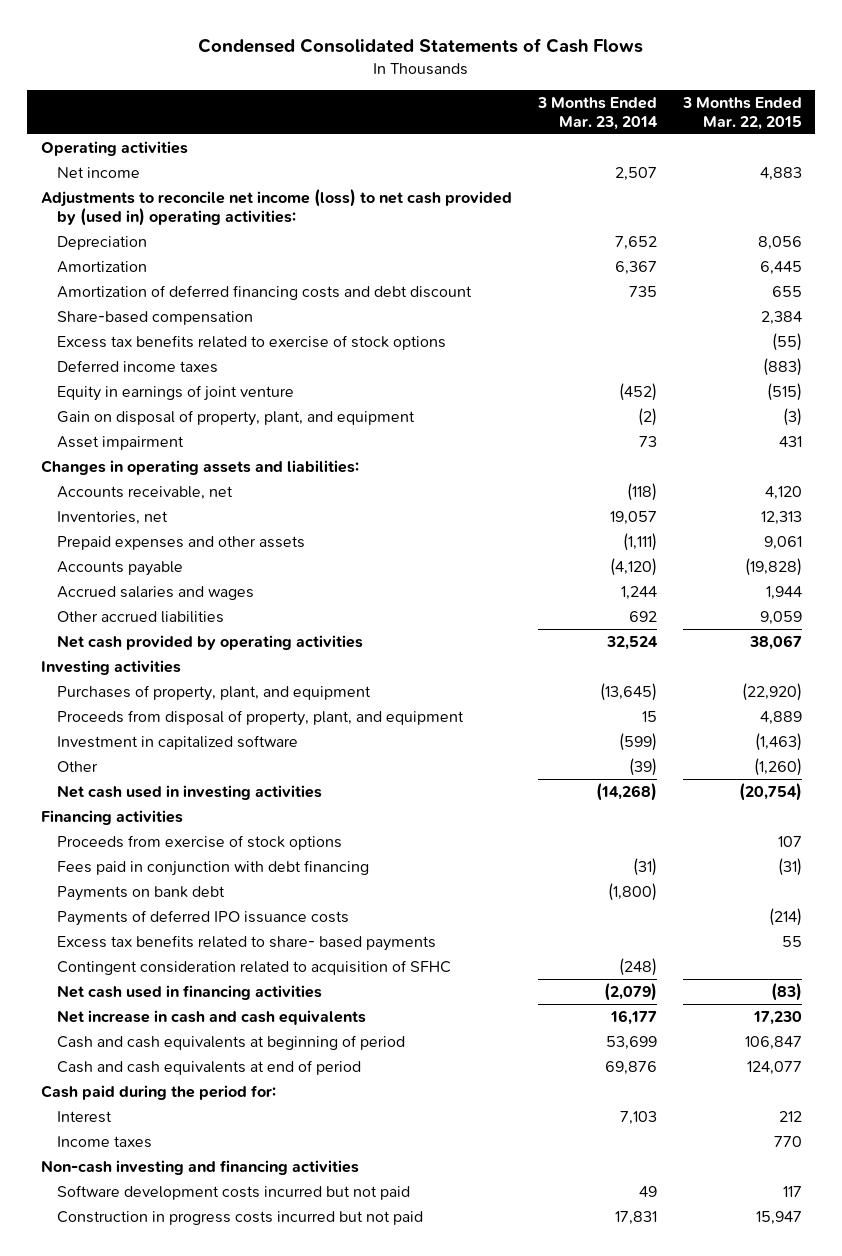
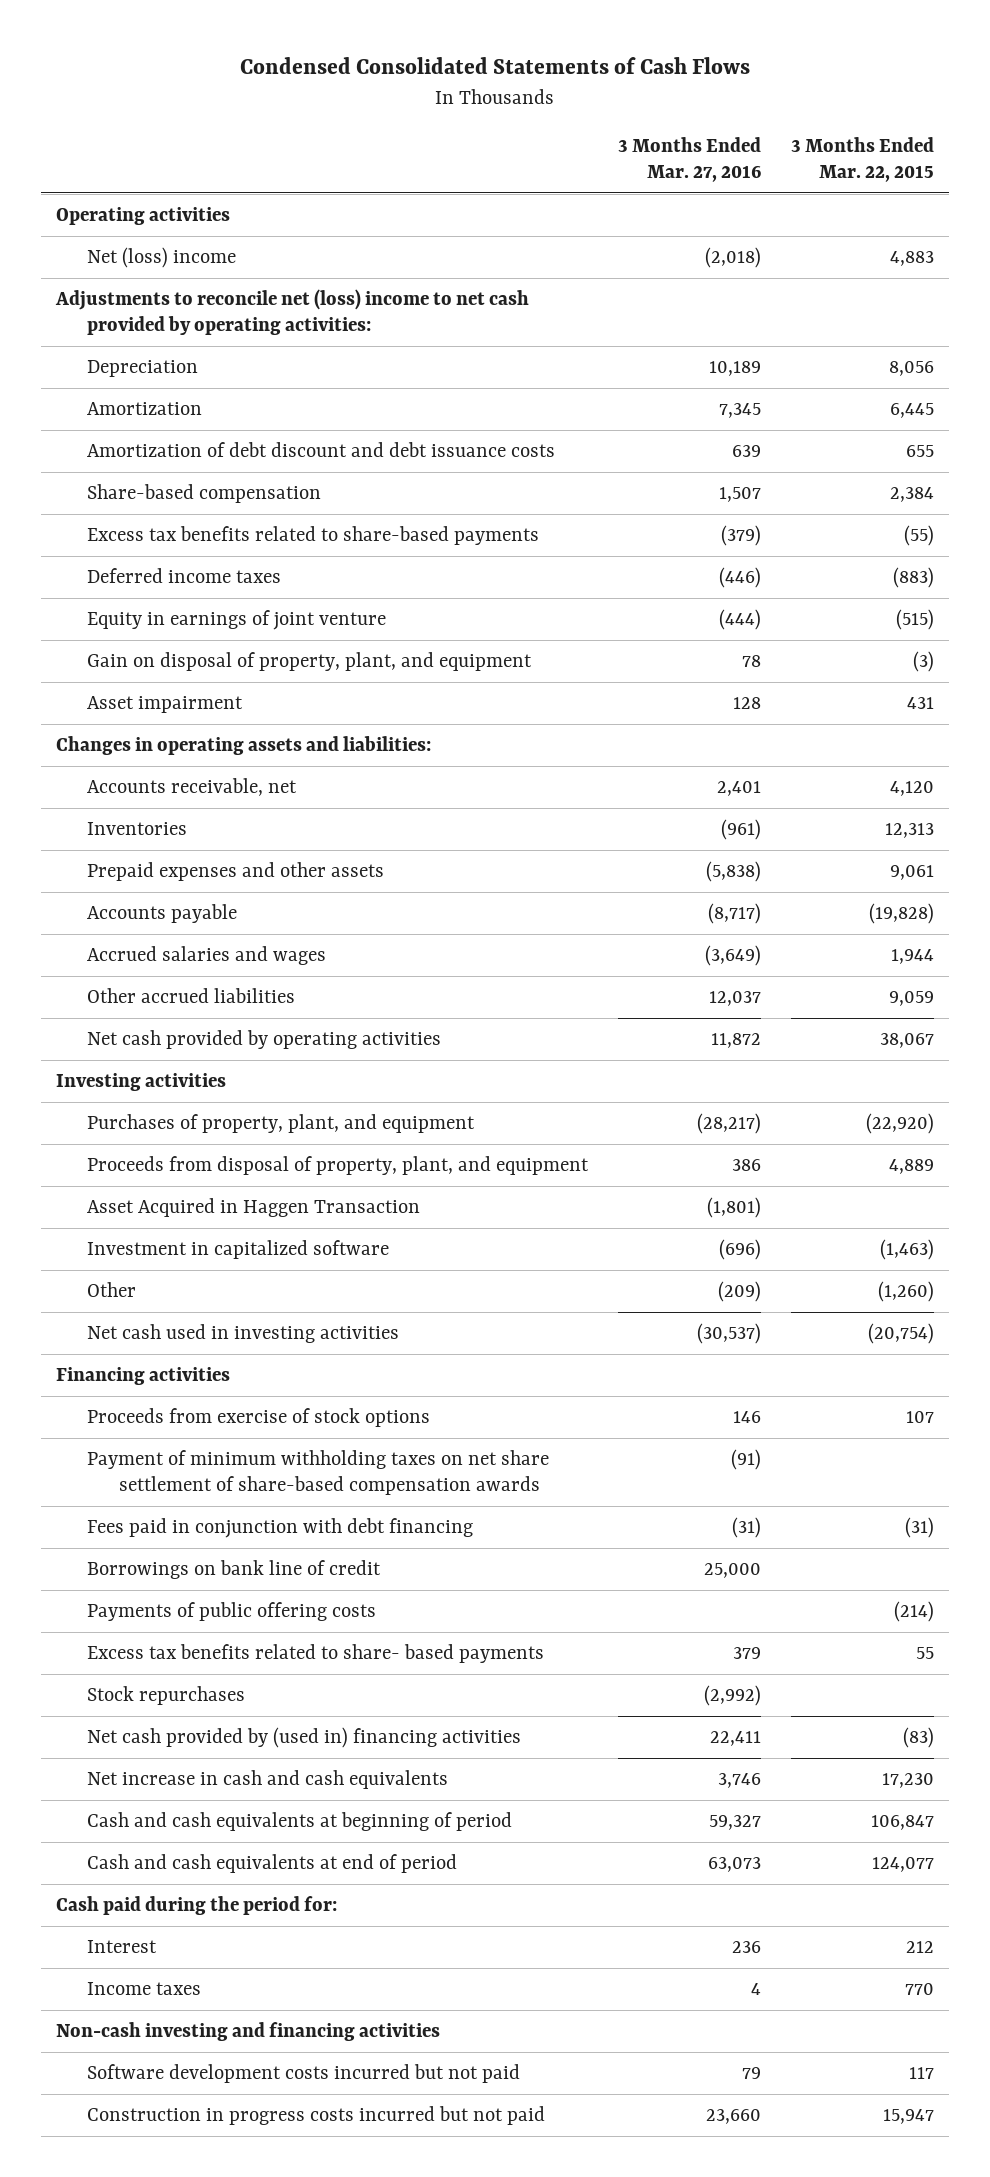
- | 3 Months Ended Mar. 23, 2014 | 3 Months Ended Mar. 22, 2015
+ | 3 Months Ended Mar. 27, 2016 | 3 Months Ended Mar. 22, 2015
- Net income | 2,507 | 4,883
- Adjustments to reconcile net income (loss) to net cash provided by (used in) operating activities:
+ Net (loss) income | (2,018) | 4,883
+ Adjustments to reconcile net (loss) income to net cash provided by operating activities:
- Amortization of deferred financing costs and debt discount | 735 | 655
+ Amortization of debt discount and debt issuance costs | 639 | 655
- Excess tax benefits related to exercise of stock options | | (55)
+ Excess tax benefits related to share-based payments | (379) | (55)
- Inventories, net | 19,057 | 12,313
+ Inventories | (961) | 12,313
+ Asset Acquired in Haggen Transaction | (1,801) |
+ Payment of minimum withholding taxes on net share settlement of share-based compensation awards | (91) |
- Payments on bank debt | (1,800) |
- Payments of deferred IPO issuance costs | | (214)
+ Borrowings on bank line of credit | 25,000 |
+ Payments of public offering costs | | (214)
- Contingent consideration related to acquisition of SFHC | (248) |
- Net cash used in financing activities | (2,079) | (83)
+ Stock repurchases | (2,992) |
+ Net cash provided by (used in) financing activities | 22,411 | (83)

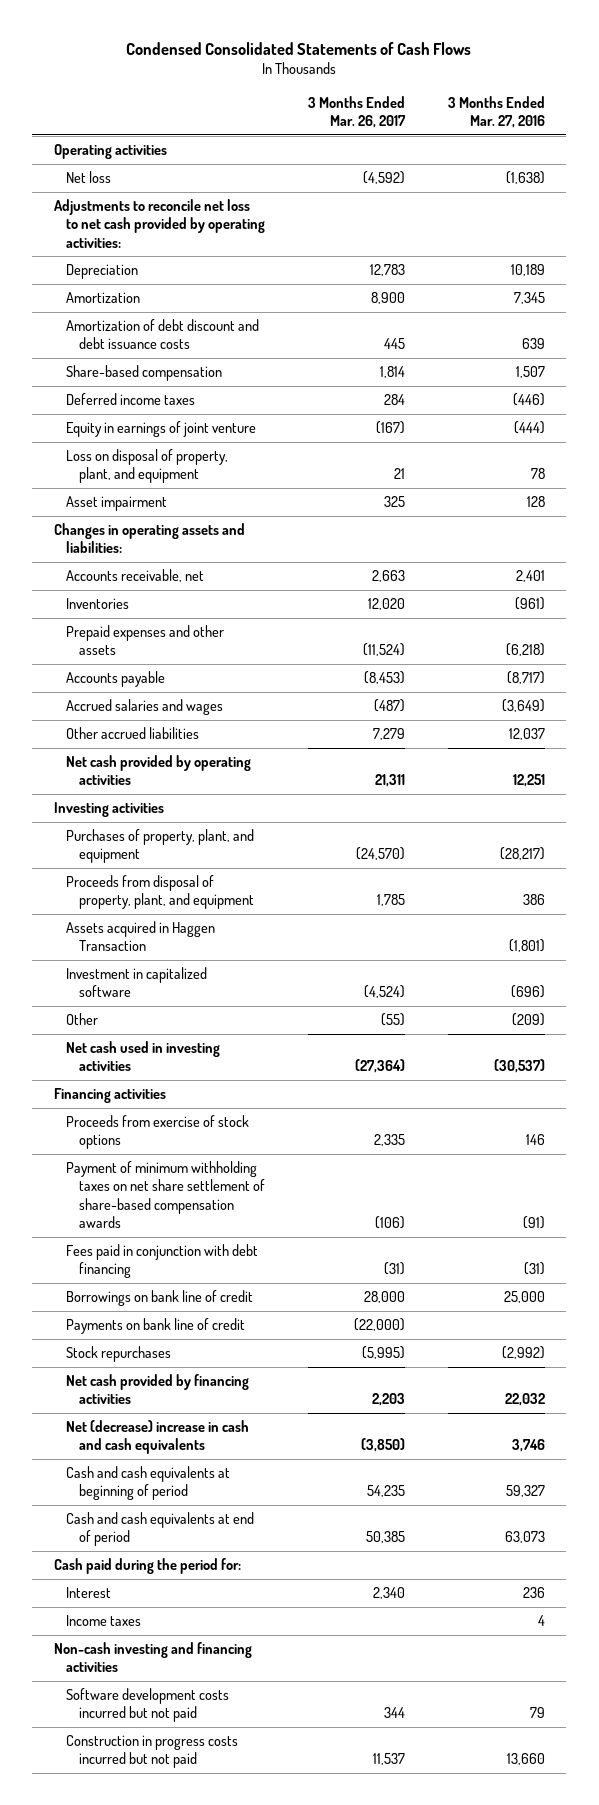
- | 3 Months Ended Mar. 27, 2016 | 3 Months Ended Mar. 22, 2015
+ | 3 Months Ended Mar. 26, 2017 | 3 Months Ended Mar. 27, 2016
- Net (loss) income | (2,018) | 4,883
- Adjustments to reconcile net (loss) income to net cash provided by operating activities:
+ Net loss | (4,592) | (1,638)
+ Adjustments to reconcile net loss to net cash provided by operating activities:
- Excess tax benefits related to share-based payments | (379) | (55)
- Gain on disposal of property, plant, and equipment | 78 | (3)
+ Loss on disposal of property, plant, and equipment | 21 | 78
- Prepaid expenses and other assets | (5,838) | 9,061
+ Prepaid expenses and other assets | (11,524) | (6,218)
- Net cash provided by operating activities | 11,872 | 38,067
+ Net cash provided by operating activities | 21,311 | 12,251
- Asset Acquired in Haggen Transaction | (1,801) |
+ Assets acquired in Haggen Transaction | | (1,801)
- Payments of public offering costs | | (214)
- Excess tax benefits related to share- based payments | 379 | 55
+ Payments on bank line of credit | (22,000) |
- Net cash provided by (used in) financing activities | 22,411 | (83)
- Net increase in cash and cash equivalents | 3,746 | 17,230
+ Net cash provided by financing activities | 2,203 | 22,032
+ Net (decrease) increase in cash and cash equivalents | (3,850) | 3,746
- Construction in progress costs incurred but not paid | 23,660 | 15,947
+ Construction in progress costs incurred but not paid | 11,537 | 13,660

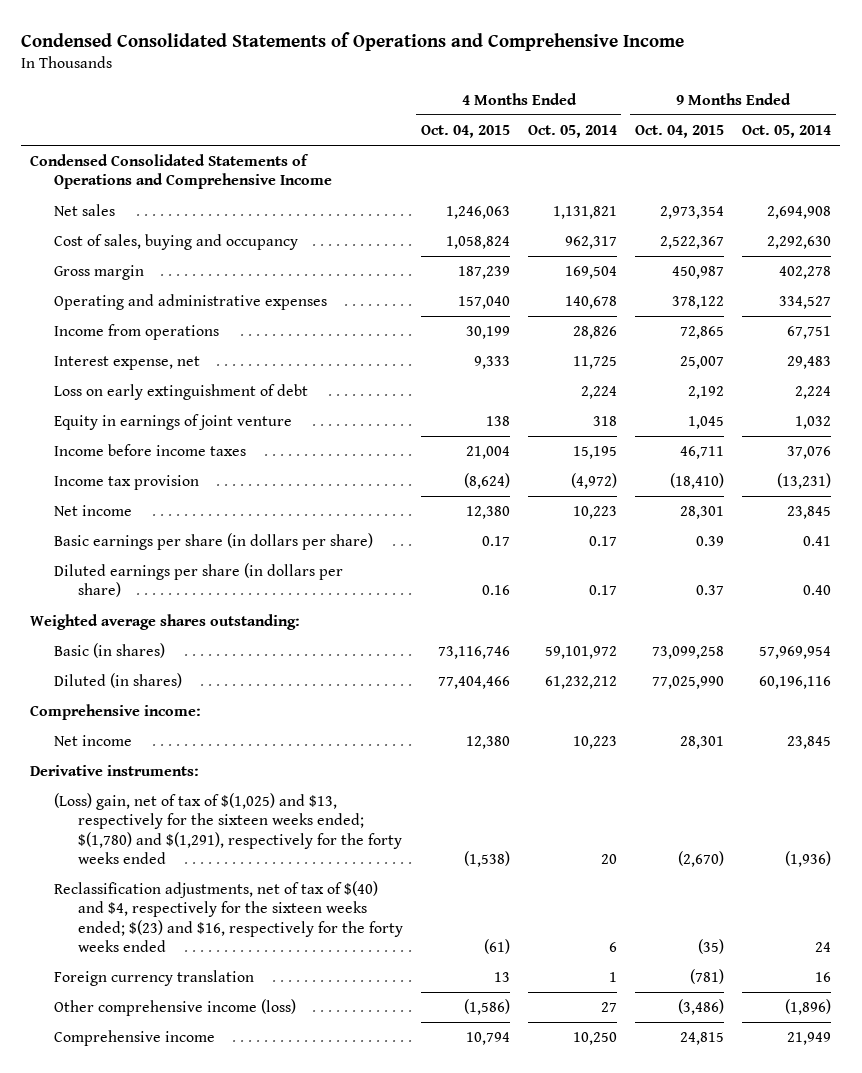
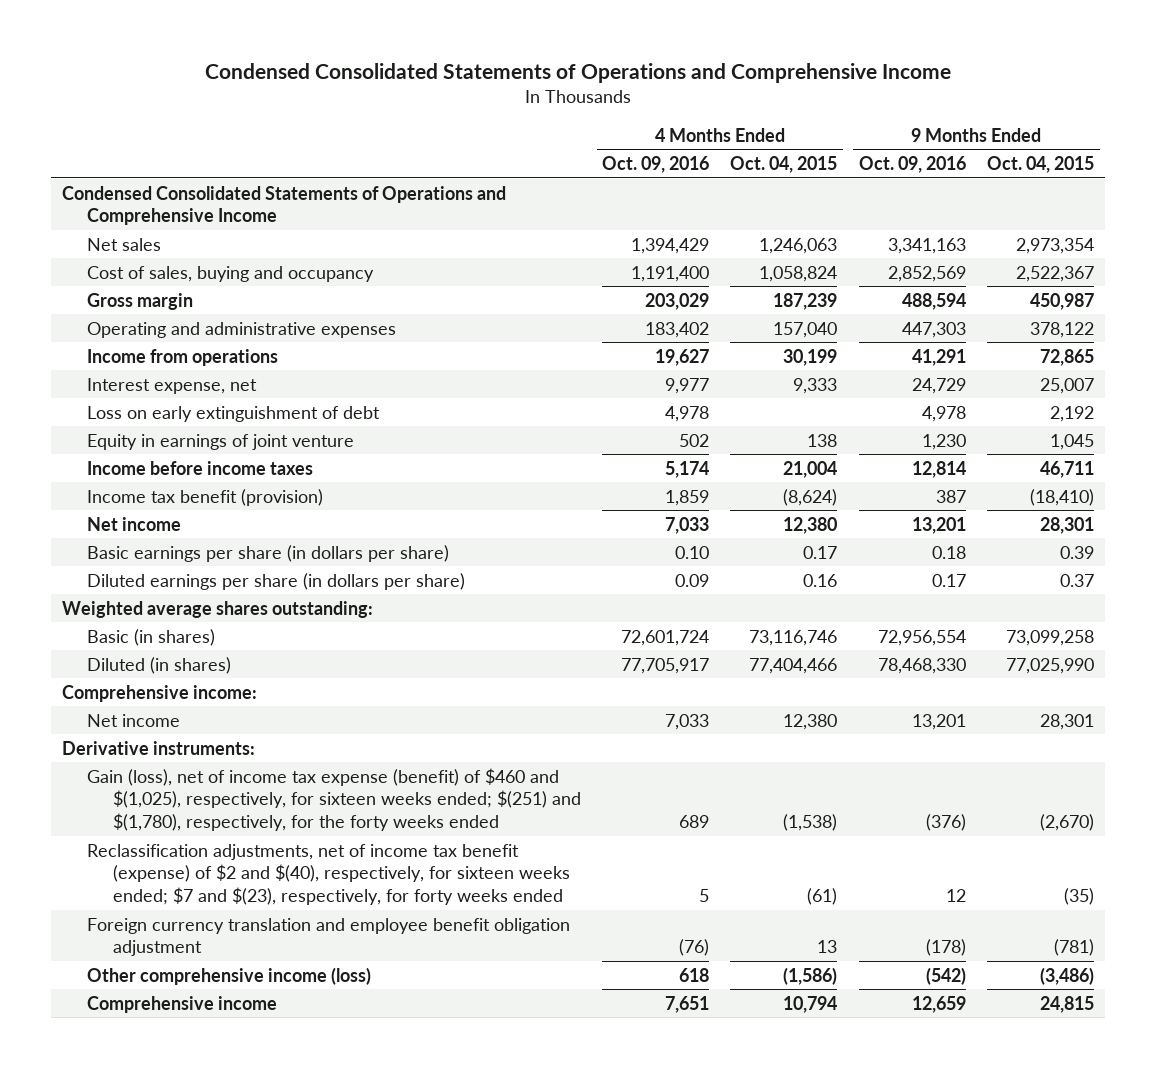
- | 4 Months Ended Oct. 04, 2015 | 4 Months Ended Oct. 05, 2014 | 9 Months Ended Oct. 04, 2015 | 9 Months Ended Oct. 05, 2014
+ | 4 Months Ended Oct. 09, 2016 | 4 Months Ended Oct. 04, 2015 | 9 Months Ended Oct. 09, 2016 | 9 Months Ended Oct. 04, 2015
- Income tax provision | (8,624) | (4,972) | (18,410) | (13,231)
+ Income tax benefit (provision) | 1,859 | (8,624) | 387 | (18,410)
- (Loss) gain, net of tax of $(1,025) and $13, respectively for the sixteen weeks ended; $(1,780) and $(1,291), respectively for the forty weeks ended | (1,538) | 20 | (2,670) | (1,936)
- Reclassification adjustments, net of tax of $(40) and $4, respectively for the sixteen weeks ended; $(23) and $16, respectively for the forty weeks ended | (61) | 6 | (35) | 24
- Foreign currency translation | 13 | 1 | (781) | 16
+ Gain (loss), net of income tax expense (benefit) of $460 and $(1,025), respectively, for sixteen weeks ended; $(251) and $(1,780), respectively, for the forty weeks ended | 689 | (1,538) | (376) | (2,670)
+ Reclassification adjustments, net of income tax benefit (expense) of $2 and $(40), respectively, for sixteen weeks ended; $7 and $(23), respectively, for forty weeks ended | 5 | (61) | 12 | (35)
+ Foreign currency translation and employee benefit obligation adjustment | (76) | 13 | (178) | (781)

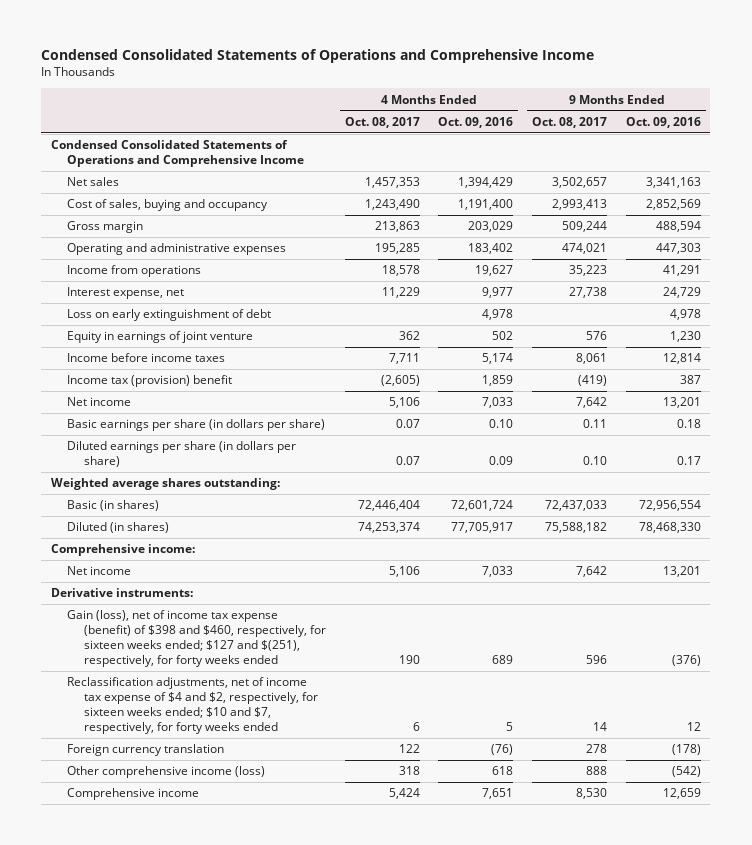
- | 4 Months Ended Oct. 09, 2016 | 4 Months Ended Oct. 04, 2015 | 9 Months Ended Oct. 09, 2016 | 9 Months Ended Oct. 04, 2015
+ | 4 Months Ended Oct. 08, 2017 | 4 Months Ended Oct. 09, 2016 | 9 Months Ended Oct. 08, 2017 | 9 Months Ended Oct. 09, 2016
- Income tax benefit (provision) | 1,859 | (8,624) | 387 | (18,410)
+ Income tax (provision) benefit | (2,605) | 1,859 | (419) | 387
- Gain (loss), net of income tax expense (benefit) of $460 and $(1,025), respectively, for sixteen weeks ended; $(251) and $(1,780), respectively, for the forty weeks ended | 689 | (1,538) | (376) | (2,670)
- Reclassification adjustments, net of income tax benefit (expense) of $2 and $(40), respectively, for sixteen weeks ended; $7 and $(23), respectively, for forty weeks ended | 5 | (61) | 12 | (35)
- Foreign currency translation and employee benefit obligation adjustment | (76) | 13 | (178) | (781)
+ Gain (loss), net of income tax expense (benefit) of $398 and $460, respectively, for sixteen weeks ended; $127 and $(251), respectively, for forty weeks ended | 190 | 689 | 596 | (376)
+ Reclassification adjustments, net of income tax expense of $4 and $2, respectively, for sixteen weeks ended; $10 and $7, respectively, for forty weeks ended | 6 | 5 | 14 | 12
+ Foreign currency translation | 122 | (76) | 278 | (178)

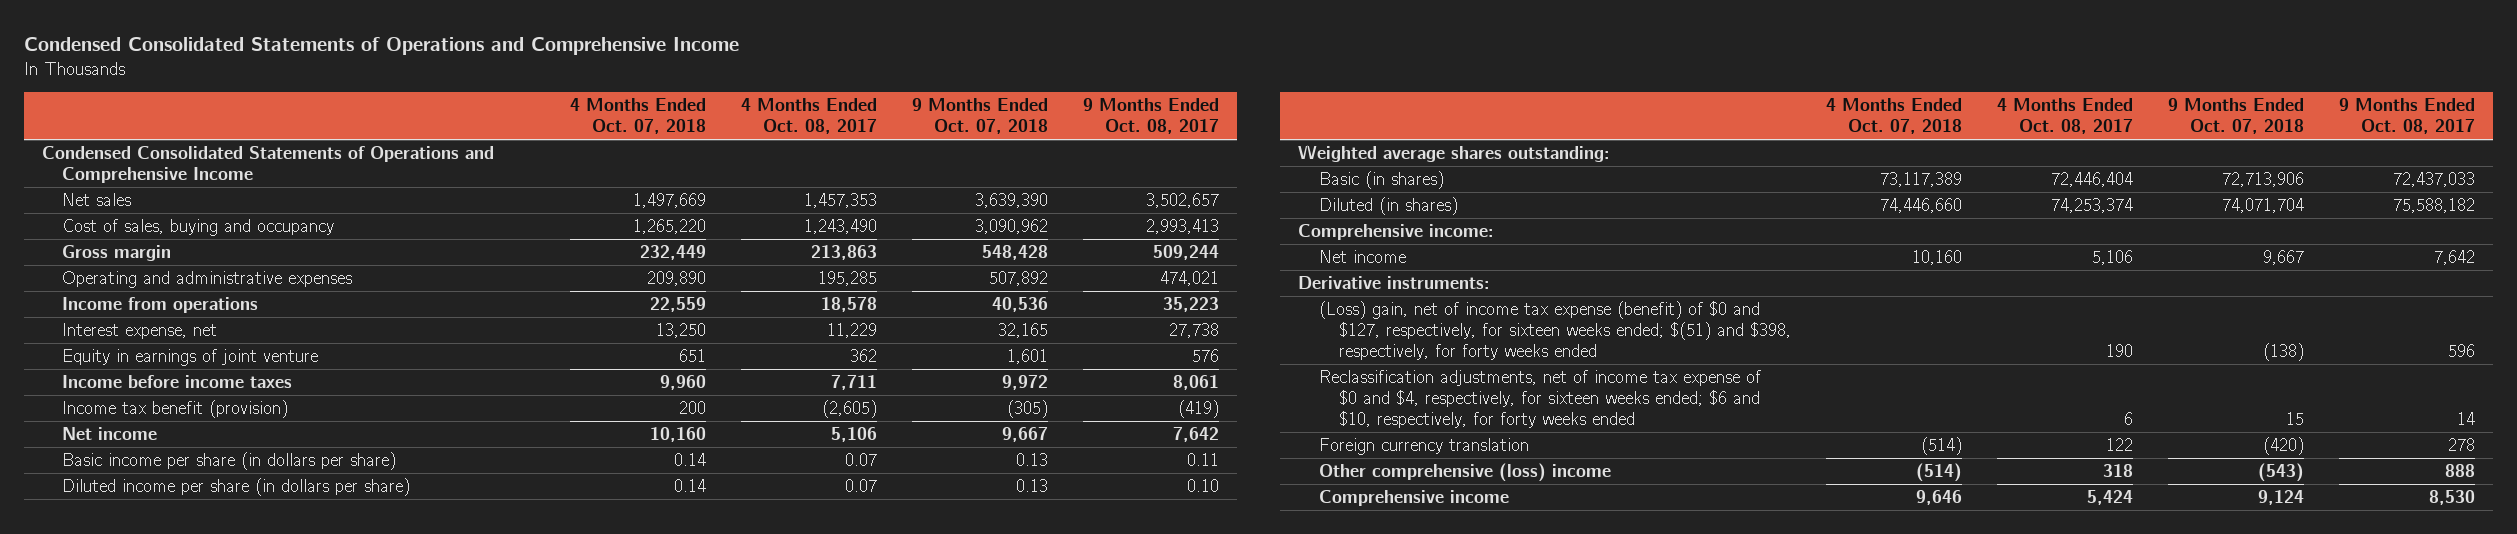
- | 4 Months Ended Oct. 08, 2017 | 4 Months Ended Oct. 09, 2016 | 9 Months Ended Oct. 08, 2017 | 9 Months Ended Oct. 09, 2016
+ | 4 Months Ended Oct. 07, 2018 | 4 Months Ended Oct. 08, 2017 | 9 Months Ended Oct. 07, 2018 | 9 Months Ended Oct. 08, 2017
- Loss on early extinguishment of debt | | 4,978 | | 4,978
- Income tax (provision) benefit | (2,605) | 1,859 | (419) | 387
+ Income tax benefit (provision) | 200 | (2,605) | (305) | (419)
- Basic earnings per share (in dollars per share) | 0.07 | 0.10 | 0.11 | 0.18
- Diluted earnings per share (in dollars per share) | 0.07 | 0.09 | 0.10 | 0.17
+ Basic income per share (in dollars per share) | 0.14 | 0.07 | 0.13 | 0.11
+ Diluted income per share (in dollars per share) | 0.14 | 0.07 | 0.13 | 0.10
- Gain (loss), net of income tax expense (benefit) of $398 and $460, respectively, for sixteen weeks ended; $127 and $(251), respectively, for forty weeks ended | 190 | 689 | 596 | (376)
- Reclassification adjustments, net of income tax expense of $4 and $2, respectively, for sixteen weeks ended; $10 and $7, respectively, for forty weeks ended | 6 | 5 | 14 | 12
+ (Loss) gain, net of income tax expense (benefit) of $0 and $127, respectively, for sixteen weeks ended; $(51) and $398, respectively, for forty weeks ended | | 190 | (138) | 596
+ Reclassification adjustments, net of income tax expense of $0 and $4, respectively, for sixteen weeks ended; $6 and $10, respectively, for forty weeks ended | | 6 | 15 | 14
- Other comprehensive income (loss) | 318 | 618 | 888 | (542)
+ Other comprehensive (loss) income | (514) | 318 | (543) | 888

